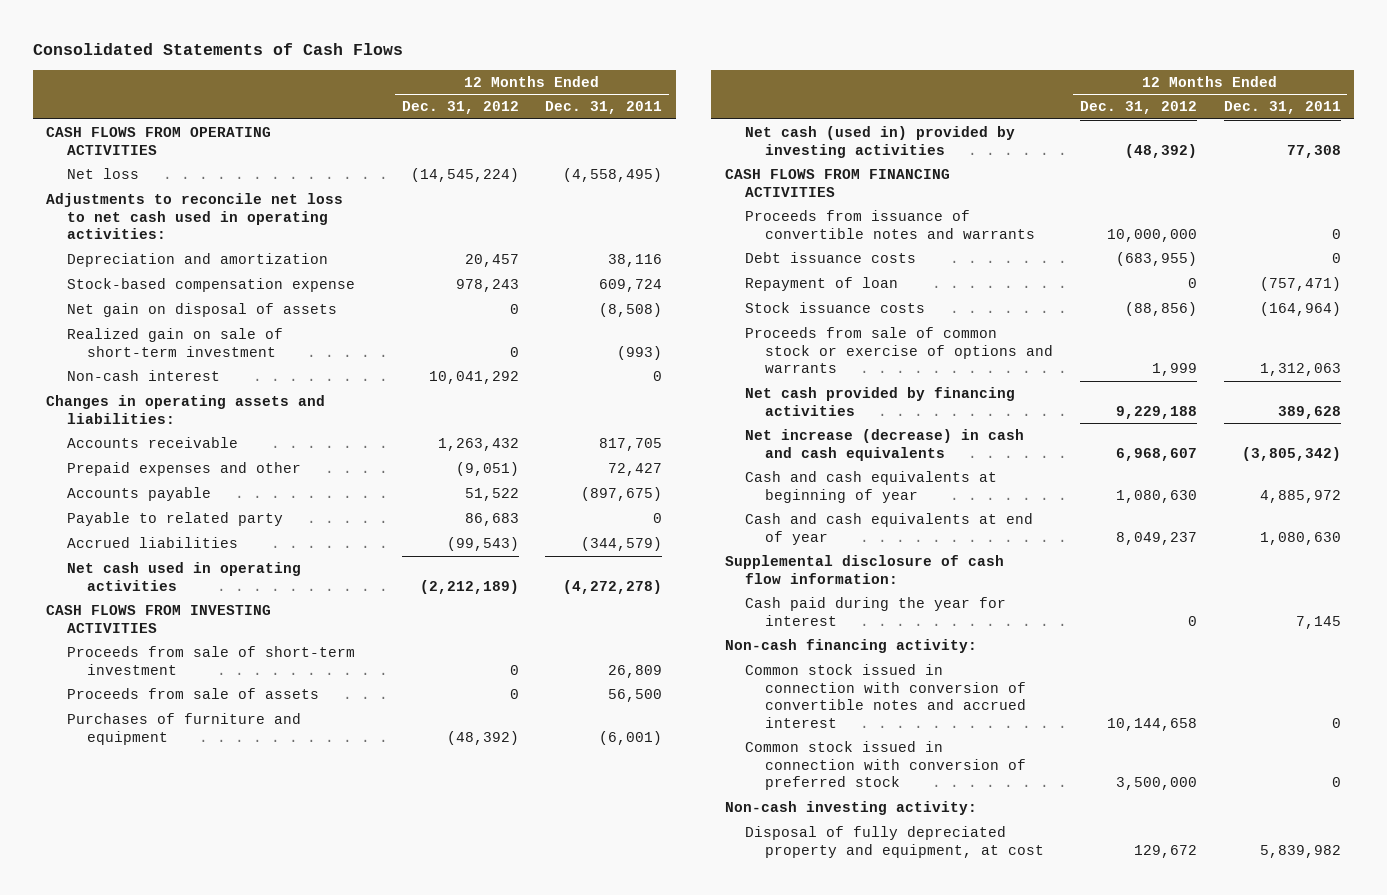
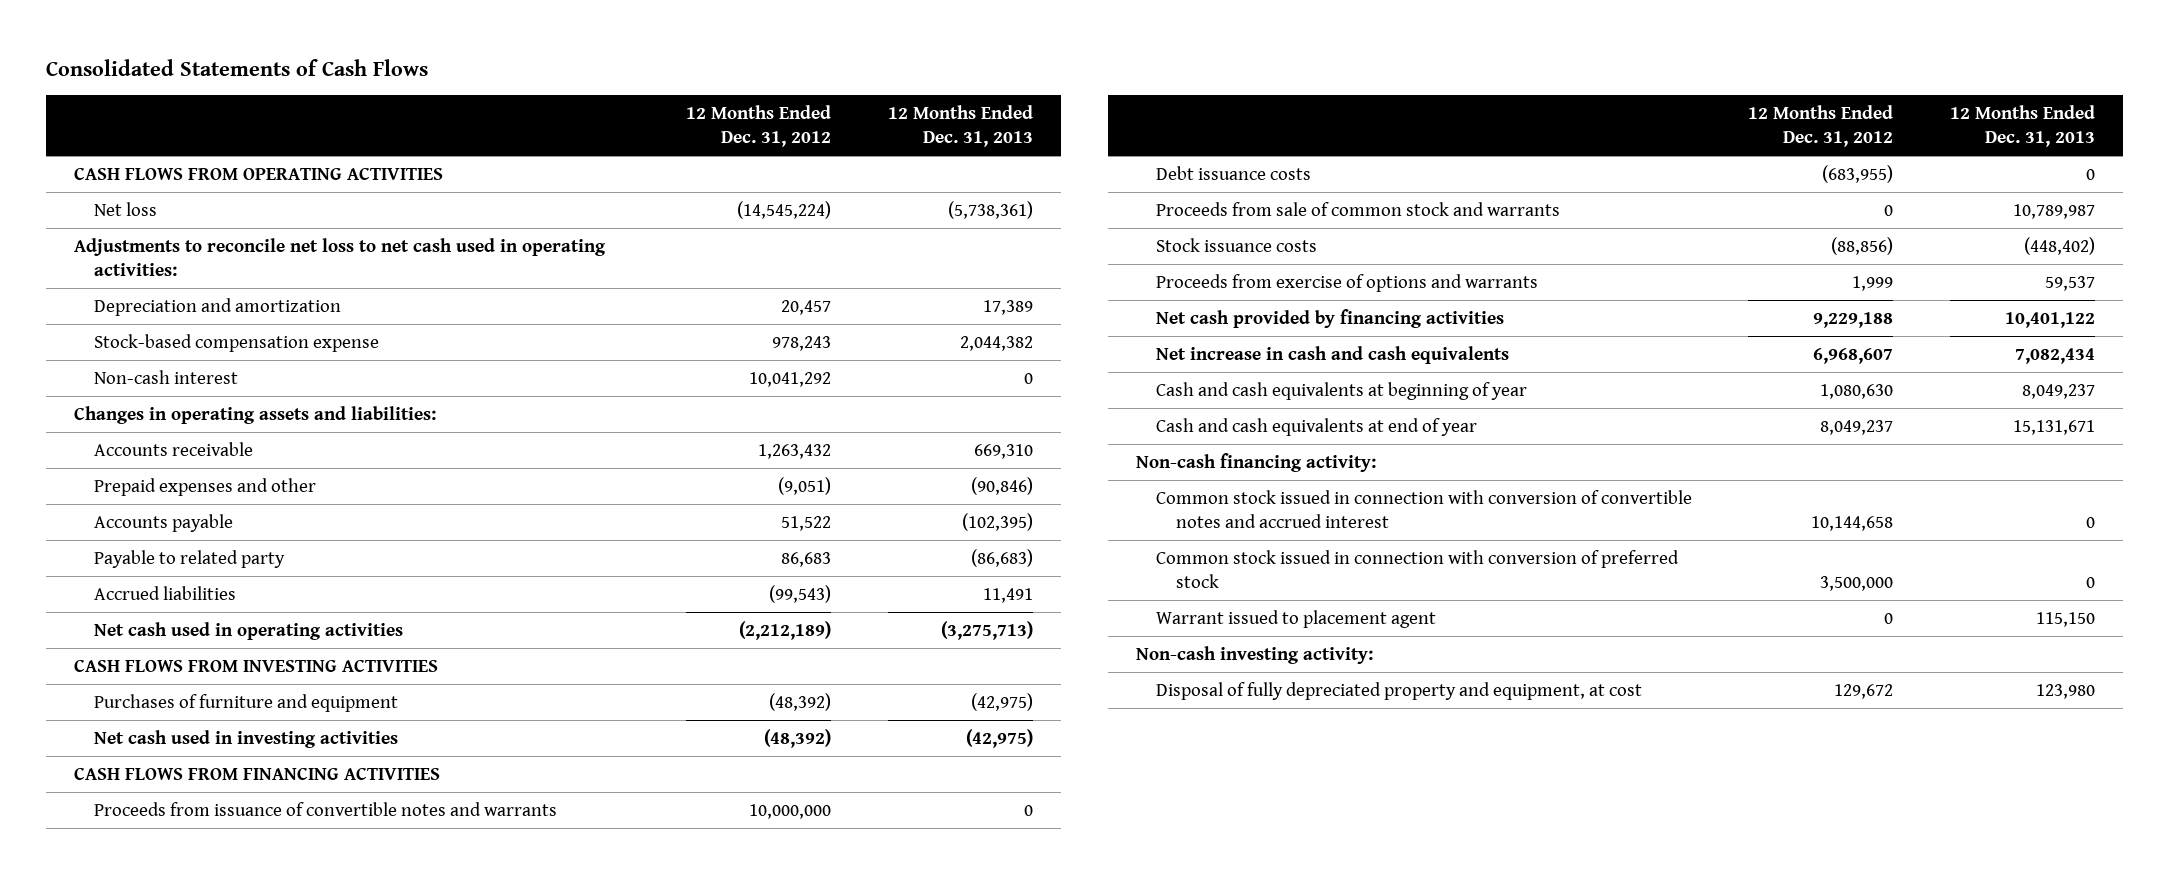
- | 12 Months Ended Dec. 31, 2012 | 12 Months Ended Dec. 31, 2011
+ | 12 Months Ended Dec. 31, 2012 | 12 Months Ended Dec. 31, 2013
- Net gain on disposal of assets | 0 | (8,508)
- Realized gain on sale of short-term investment | 0 | (993)
- Proceeds from sale of short-term investment | 0 | 26,809
- Proceeds from sale of assets | 0 | 56,500
- Net cash (used in) provided by investing activities | (48,392) | 77,308
+ Net cash used in investing activities | (48,392) | (42,975)
- Repayment of loan | 0 | (757,471)
+ Proceeds from sale of common stock and warrants | 0 | 10,789,987
- Proceeds from sale of common stock or exercise of options and warrants | 1,999 | 1,312,063
+ Proceeds from exercise of options and warrants | 1,999 | 59,537
- Net increase (decrease) in cash and cash equivalents | 6,968,607 | (3,805,342)
+ Net increase in cash and cash equivalents | 6,968,607 | 7,082,434
- Supplemental disclosure of cash flow information:
- Cash paid during the year for interest | 0 | 7,145
+ Warrant issued to placement agent | 0 | 115,150

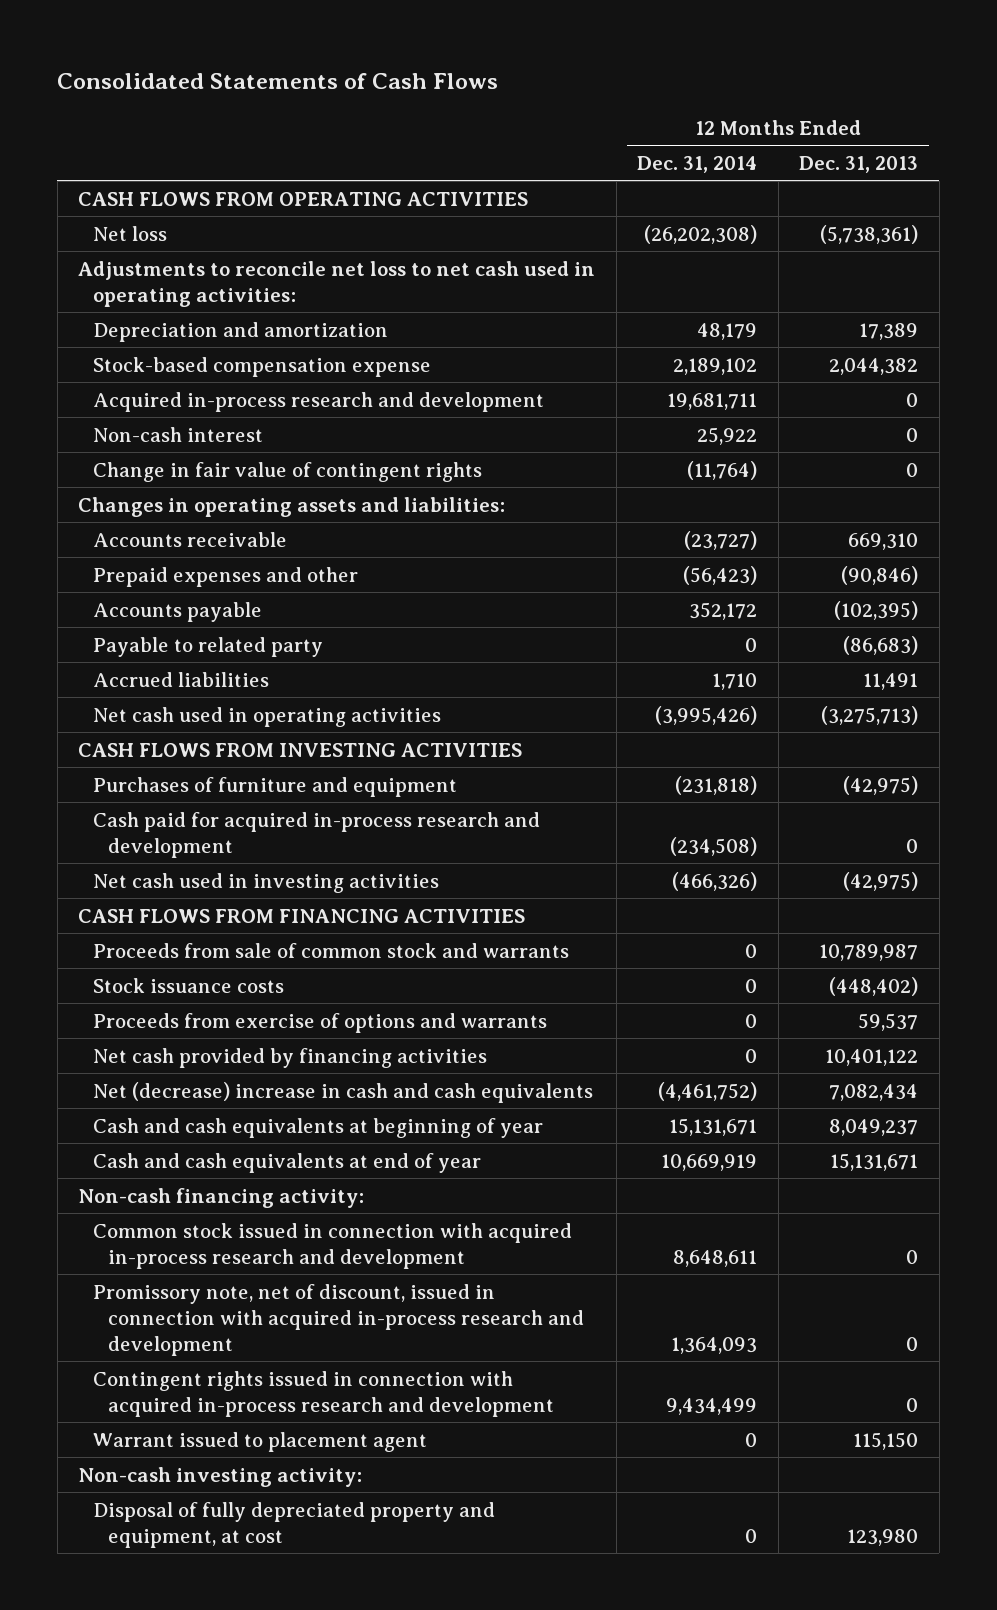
- | 12 Months Ended Dec. 31, 2012 | 12 Months Ended Dec. 31, 2013
+ | 12 Months Ended Dec. 31, 2014 | 12 Months Ended Dec. 31, 2013
+ Acquired in-process research and development | 19,681,711 | 0
+ Change in fair value of contingent rights | (11,764) | 0
+ Cash paid for acquired in-process research and development | (234,508) | 0
- Proceeds from issuance of convertible notes and warrants | 10,000,000 | 0
- Debt issuance costs | (683,955) | 0
- Net increase in cash and cash equivalents | 6,968,607 | 7,082,434
+ Net (decrease) increase in cash and cash equivalents | (4,461,752) | 7,082,434
- Common stock issued in connection with conversion of convertible notes and accrued interest | 10,144,658 | 0
- Common stock issued in connection with conversion of preferred stock | 3,500,000 | 0
+ Common stock issued in connection with acquired in-process research and development | 8,648,611 | 0
+ Promissory note, net of discount, issued in connection with acquired in-process research and development | 1,364,093 | 0
+ Contingent rights issued in connection with acquired in-process research and development | 9,434,499 | 0

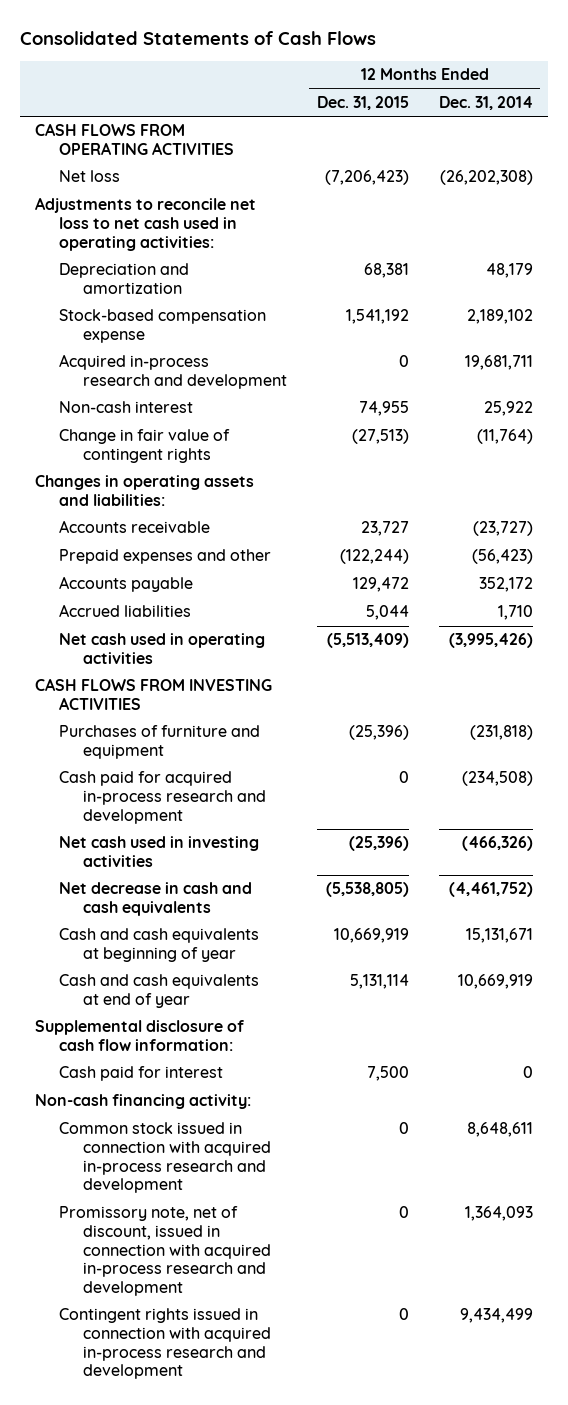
- | 12 Months Ended Dec. 31, 2014 | 12 Months Ended Dec. 31, 2013
+ | 12 Months Ended Dec. 31, 2015 | 12 Months Ended Dec. 31, 2014
- Payable to related party | 0 | (86,683)
- CASH FLOWS FROM FINANCING ACTIVITIES
- Proceeds from sale of common stock and warrants | 0 | 10,789,987
- Stock issuance costs | 0 | (448,402)
- Proceeds from exercise of options and warrants | 0 | 59,537
- Net cash provided by financing activities | 0 | 10,401,122
- Net (decrease) increase in cash and cash equivalents | (4,461,752) | 7,082,434
+ Net decrease in cash and cash equivalents | (5,538,805) | (4,461,752)
+ Supplemental disclosure of cash flow information:
+ Cash paid for interest | 7,500 | 0
- Warrant issued to placement agent | 0 | 115,150
- Non-cash investing activity:
- Disposal of fully depreciated property and equipment, at cost | 0 | 123,980

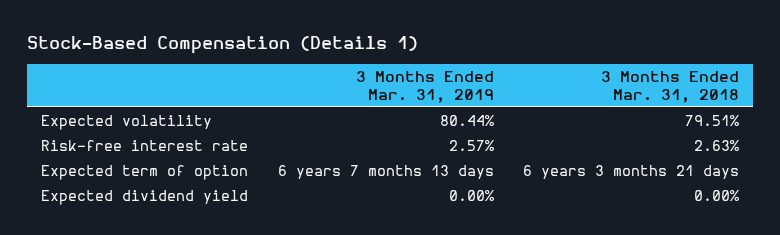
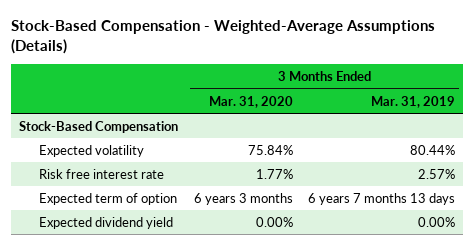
- Stock-Based Compensation (Details 1)
+ Stock-Based Compensation - Weighted-Average Assumptions (Details)
- | 3 Months Ended Mar. 31, 2019 | 3 Months Ended Mar. 31, 2018
+ | 3 Months Ended Mar. 31, 2020 | 3 Months Ended Mar. 31, 2019
+ Stock-Based Compensation
- Risk-free interest rate | 2.57% | 2.63%
+ Risk free interest rate | 1.77% | 2.57%

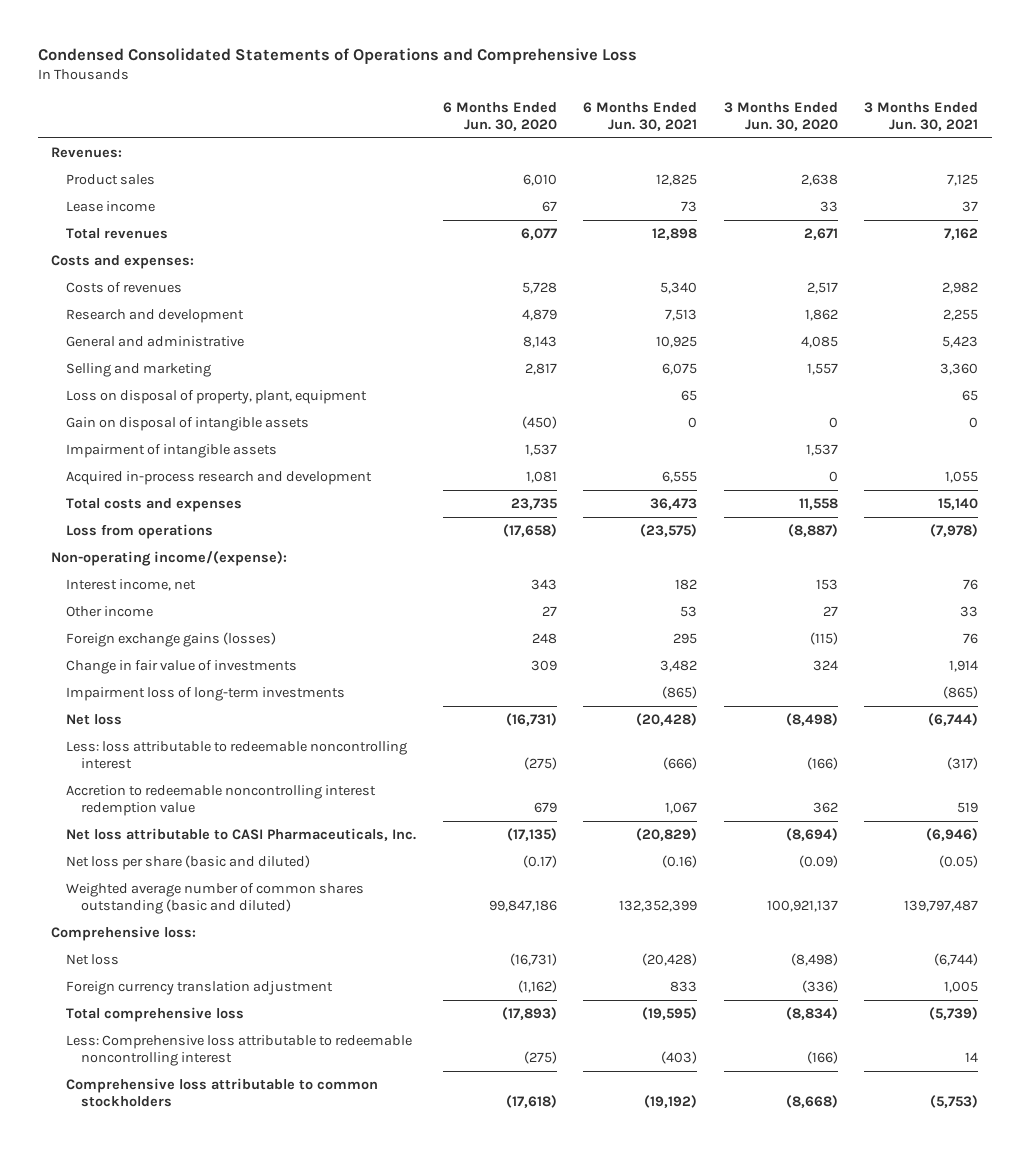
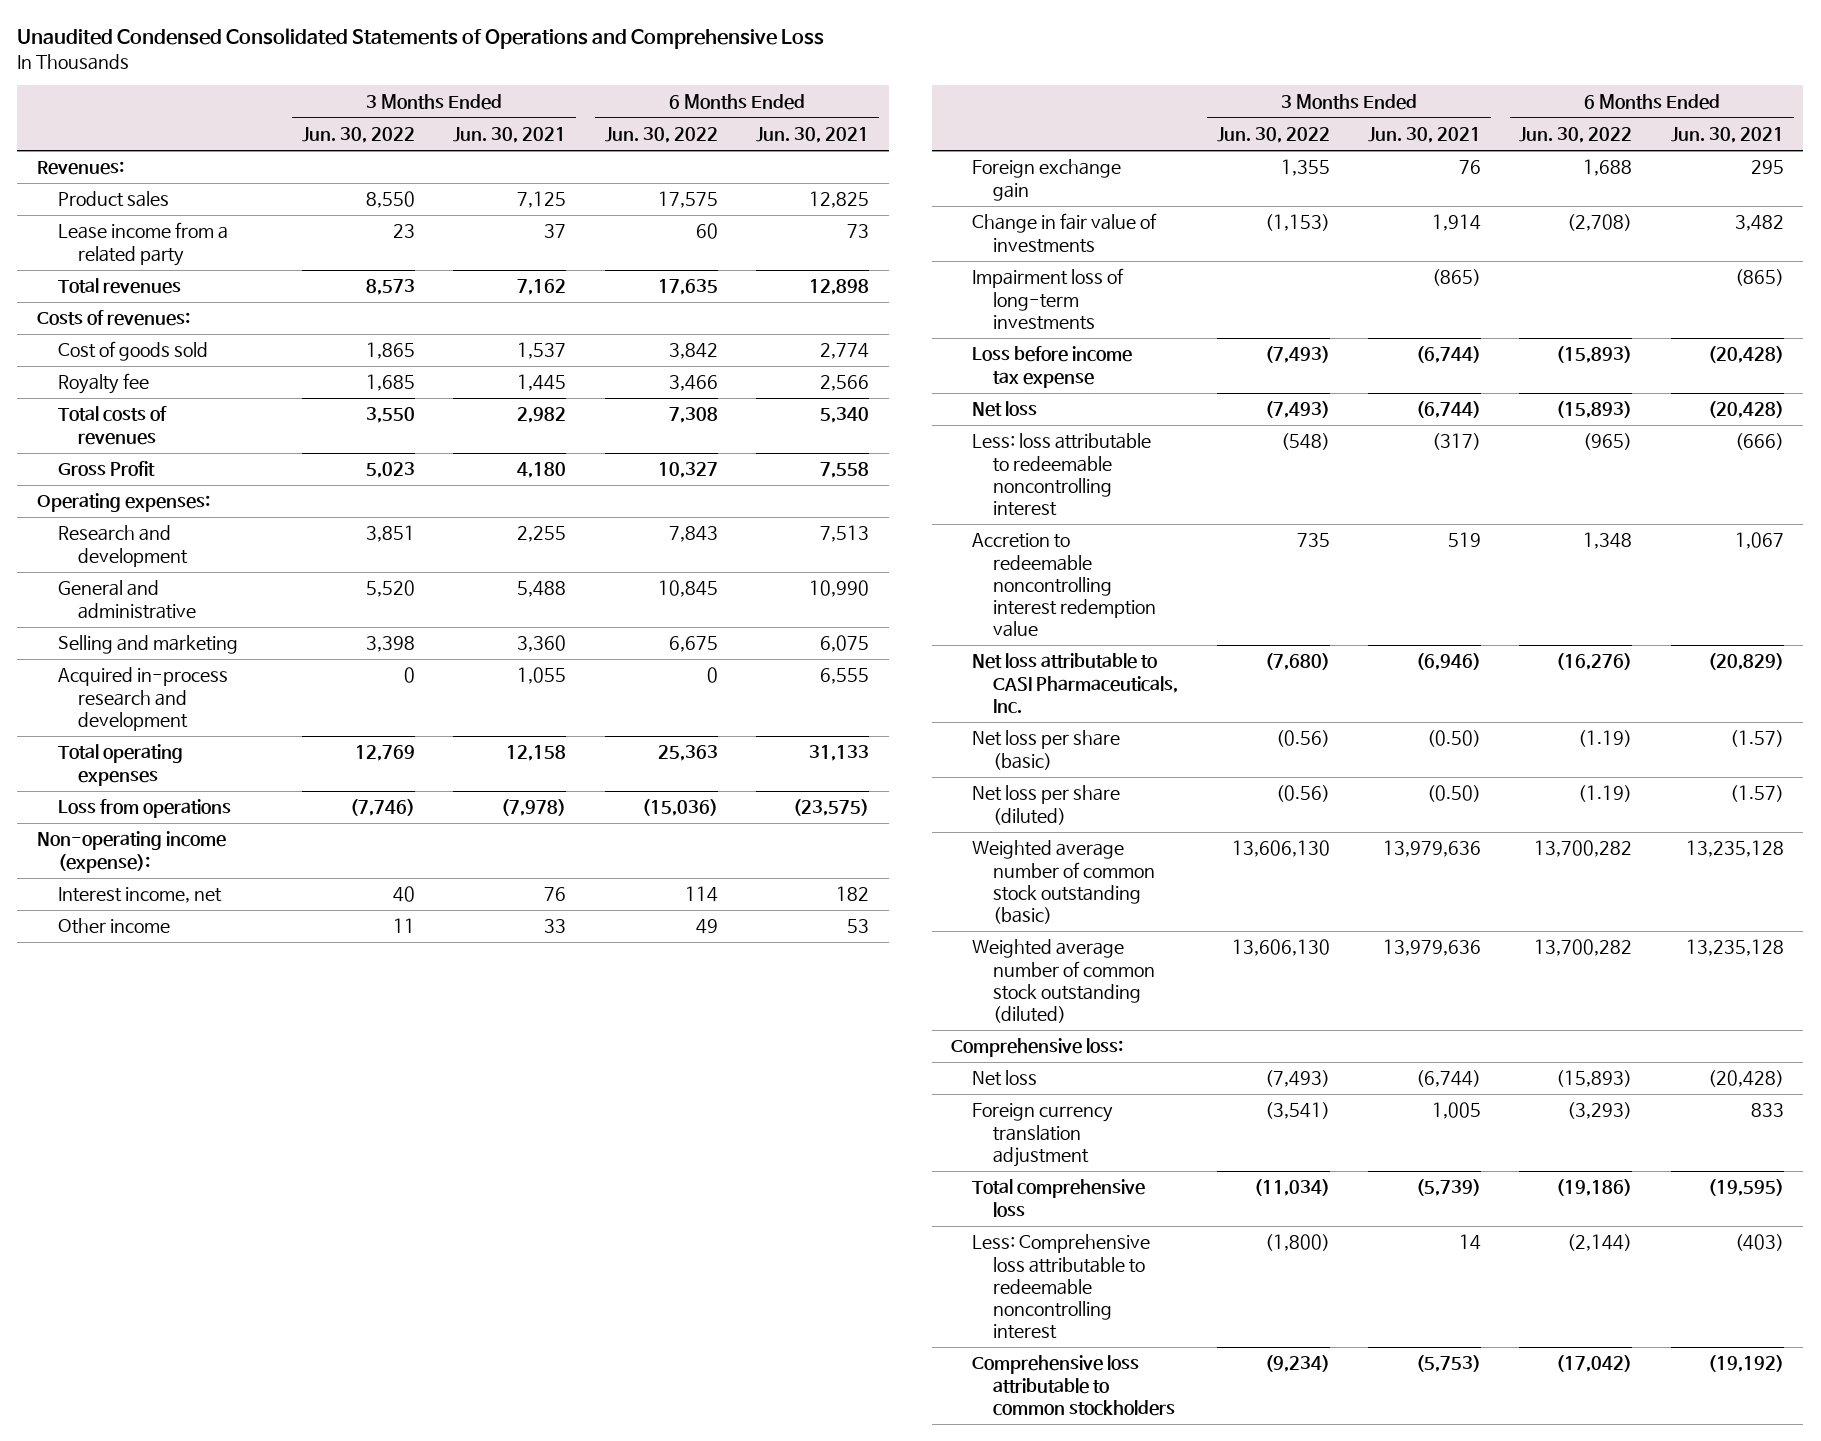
- Condensed Consolidated Statements of Operations and Comprehensive Loss
+ Unaudited Condensed Consolidated Statements of Operations and Comprehensive Loss
- | 6 Months Ended Jun. 30, 2020 | 6 Months Ended Jun. 30, 2021 | 3 Months Ended Jun. 30, 2020 | 3 Months Ended Jun. 30, 2021
+ | 3 Months Ended Jun. 30, 2022 | 3 Months Ended Jun. 30, 2021 | 6 Months Ended Jun. 30, 2022 | 6 Months Ended Jun. 30, 2021
- Lease income | 67 | 73 | 33 | 37
+ Lease income from a related party | 23 | 37 | 60 | 73
- Costs and expenses:
- Costs of revenues | 5,728 | 5,340 | 2,517 | 2,982
+ Costs of revenues:
+ Cost of goods sold | 1,865 | 1,537 | 3,842 | 2,774
+ Royalty fee | 1,685 | 1,445 | 3,466 | 2,566
+ Total costs of revenues | 3,550 | 2,982 | 7,308 | 5,340
+ Gross Profit | 5,023 | 4,180 | 10,327 | 7,558
+ Operating expenses:
- General and administrative | 8,143 | 10,925 | 4,085 | 5,423
+ General and administrative | 5,520 | 5,488 | 10,845 | 10,990
- Loss on disposal of property, plant, equipment | | 65 | | 65
- Gain on disposal of intangible assets | (450) | 0 | 0 | 0
- Impairment of intangible assets | 1,537 | | 1,537 |
- Total costs and expenses | 23,735 | 36,473 | 11,558 | 15,140
+ Total operating expenses | 12,769 | 12,158 | 25,363 | 31,133
- Non-operating income/(expense):
+ Non-operating income (expense):
- Foreign exchange gains (losses) | 248 | 295 | (115) | 76
+ Foreign exchange gain | 1,355 | 76 | 1,688 | 295
+ Loss before income tax expense | (7,493) | (6,744) | (15,893) | (20,428)
- Net loss per share (basic and diluted) | (0.17) | (0.16) | (0.09) | (0.05)
- Weighted average number of common shares outstanding (basic and diluted) | 99,847,186 | 132,352,399 | 100,921,137 | 139,797,487
+ Net loss per share (basic) | (0.56) | (0.50) | (1.19) | (1.57)
+ Net loss per share (diluted) | (0.56) | (0.50) | (1.19) | (1.57)
+ Weighted average number of common stock outstanding (basic) | 13,606,130 | 13,979,636 | 13,700,282 | 13,235,128
+ Weighted average number of common stock outstanding (diluted) | 13,606,130 | 13,979,636 | 13,700,282 | 13,235,128

